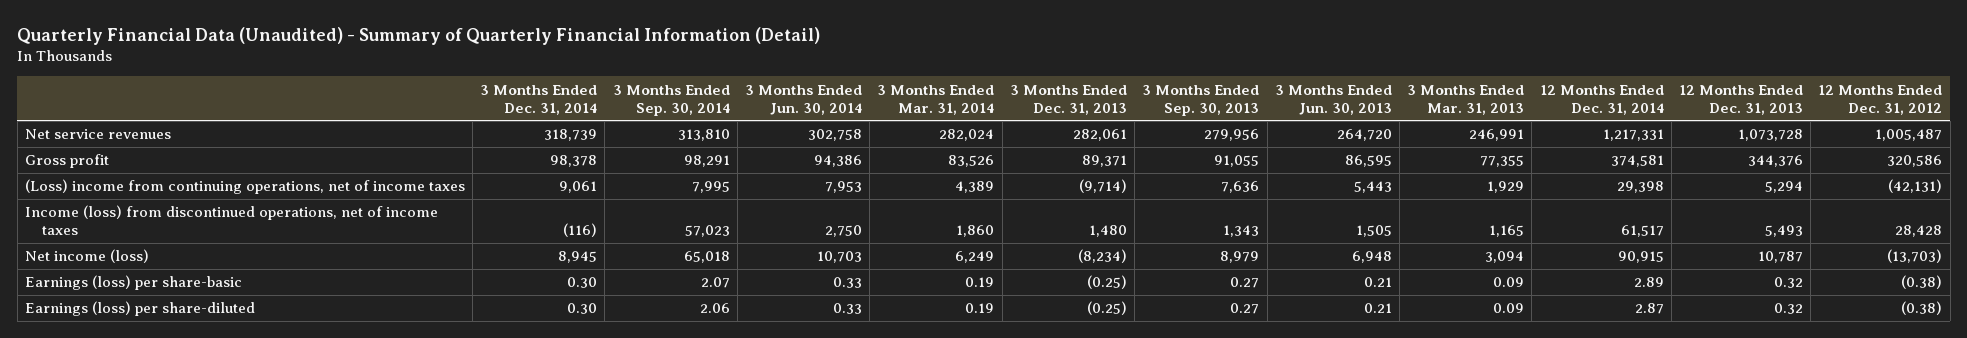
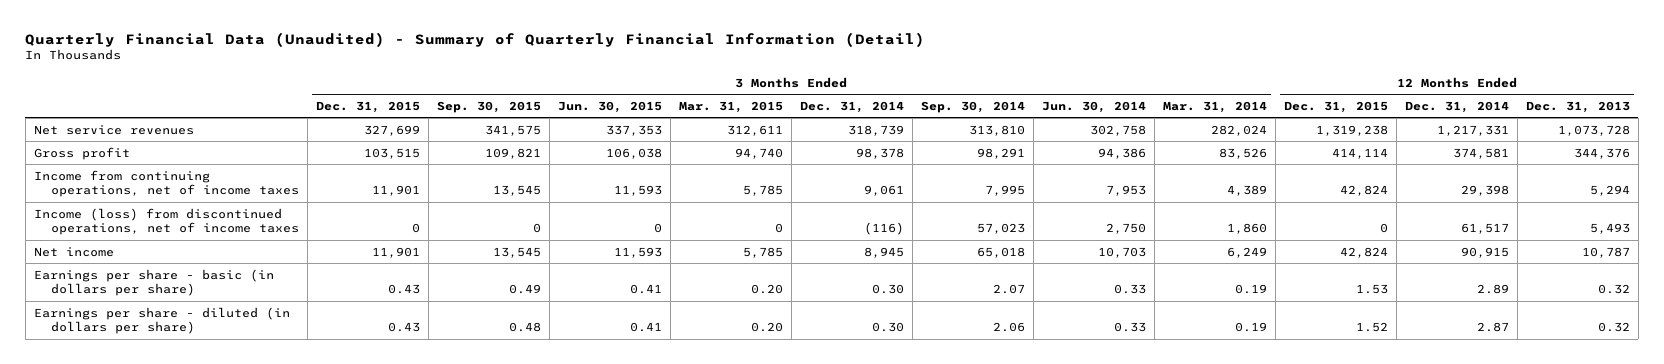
- | 3 Months Ended Dec. 31, 2014 | 3 Months Ended Sep. 30, 2014 | 3 Months Ended Jun. 30, 2014 | 3 Months Ended Mar. 31, 2014 | 3 Months Ended Dec. 31, 2013 | 3 Months Ended Sep. 30, 2013 | 3 Months Ended Jun. 30, 2013 | 3 Months Ended Mar. 31, 2013 | 12 Months Ended Dec. 31, 2014 | 12 Months Ended Dec. 31, 2013 | 12 Months Ended Dec. 31, 2012
+ | 3 Months Ended Dec. 31, 2015 | 3 Months Ended Sep. 30, 2015 | 3 Months Ended Jun. 30, 2015 | 3 Months Ended Mar. 31, 2015 | 3 Months Ended Dec. 31, 2014 | 3 Months Ended Sep. 30, 2014 | 3 Months Ended Jun. 30, 2014 | 3 Months Ended Mar. 31, 2014 | 12 Months Ended Dec. 31, 2015 | 12 Months Ended Dec. 31, 2014 | 12 Months Ended Dec. 31, 2013
- (Loss) income from continuing operations, net of income taxes | 9,061 | 7,995 | 7,953 | 4,389 | (9,714) | 7,636 | 5,443 | 1,929 | 29,398 | 5,294 | (42,131)
+ Income from continuing operations, net of income taxes | 11,901 | 13,545 | 11,593 | 5,785 | 9,061 | 7,995 | 7,953 | 4,389 | 42,824 | 29,398 | 5,294
- Net income (loss) | 8,945 | 65,018 | 10,703 | 6,249 | (8,234) | 8,979 | 6,948 | 3,094 | 90,915 | 10,787 | (13,703)
- Earnings (loss) per share-basic | 0.30 | 2.07 | 0.33 | 0.19 | (0.25) | 0.27 | 0.21 | 0.09 | 2.89 | 0.32 | (0.38)
- Earnings (loss) per share-diluted | 0.30 | 2.06 | 0.33 | 0.19 | (0.25) | 0.27 | 0.21 | 0.09 | 2.87 | 0.32 | (0.38)
+ Net income | 11,901 | 13,545 | 11,593 | 5,785 | 8,945 | 65,018 | 10,703 | 6,249 | 42,824 | 90,915 | 10,787
+ Earnings per share - basic (in dollars per share) | 0.43 | 0.49 | 0.41 | 0.20 | 0.30 | 2.07 | 0.33 | 0.19 | 1.53 | 2.89 | 0.32
+ Earnings per share - diluted (in dollars per share) | 0.43 | 0.48 | 0.41 | 0.20 | 0.30 | 2.06 | 0.33 | 0.19 | 1.52 | 2.87 | 0.32

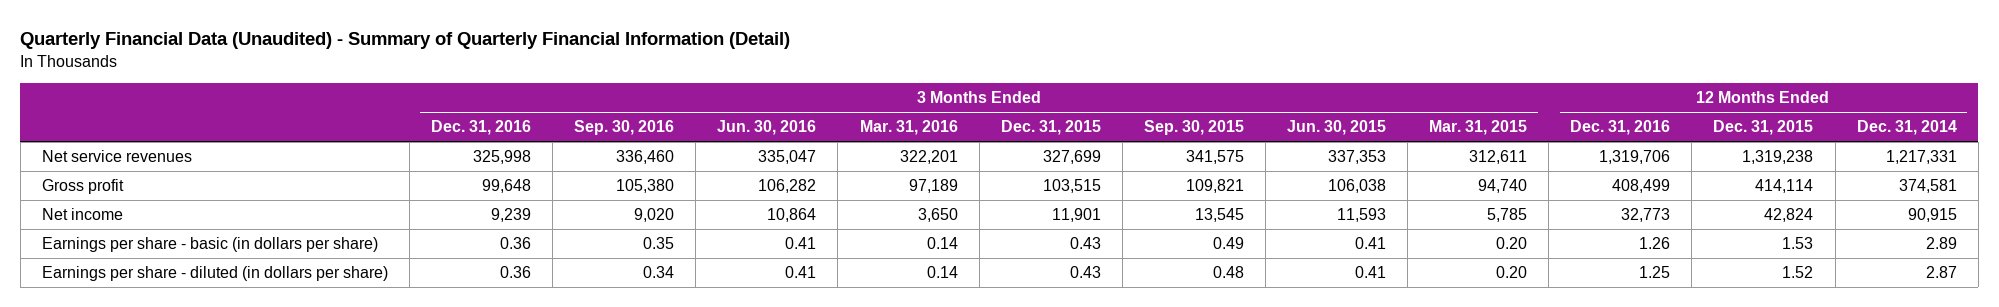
- | 3 Months Ended Dec. 31, 2015 | 3 Months Ended Sep. 30, 2015 | 3 Months Ended Jun. 30, 2015 | 3 Months Ended Mar. 31, 2015 | 3 Months Ended Dec. 31, 2014 | 3 Months Ended Sep. 30, 2014 | 3 Months Ended Jun. 30, 2014 | 3 Months Ended Mar. 31, 2014 | 12 Months Ended Dec. 31, 2015 | 12 Months Ended Dec. 31, 2014 | 12 Months Ended Dec. 31, 2013
+ | 3 Months Ended Dec. 31, 2016 | 3 Months Ended Sep. 30, 2016 | 3 Months Ended Jun. 30, 2016 | 3 Months Ended Mar. 31, 2016 | 3 Months Ended Dec. 31, 2015 | 3 Months Ended Sep. 30, 2015 | 3 Months Ended Jun. 30, 2015 | 3 Months Ended Mar. 31, 2015 | 12 Months Ended Dec. 31, 2016 | 12 Months Ended Dec. 31, 2015 | 12 Months Ended Dec. 31, 2014
- Income from continuing operations, net of income taxes | 11,901 | 13,545 | 11,593 | 5,785 | 9,061 | 7,995 | 7,953 | 4,389 | 42,824 | 29,398 | 5,294
- Income (loss) from discontinued operations, net of income taxes | 0 | 0 | 0 | 0 | (116) | 57,023 | 2,750 | 1,860 | 0 | 61,517 | 5,493

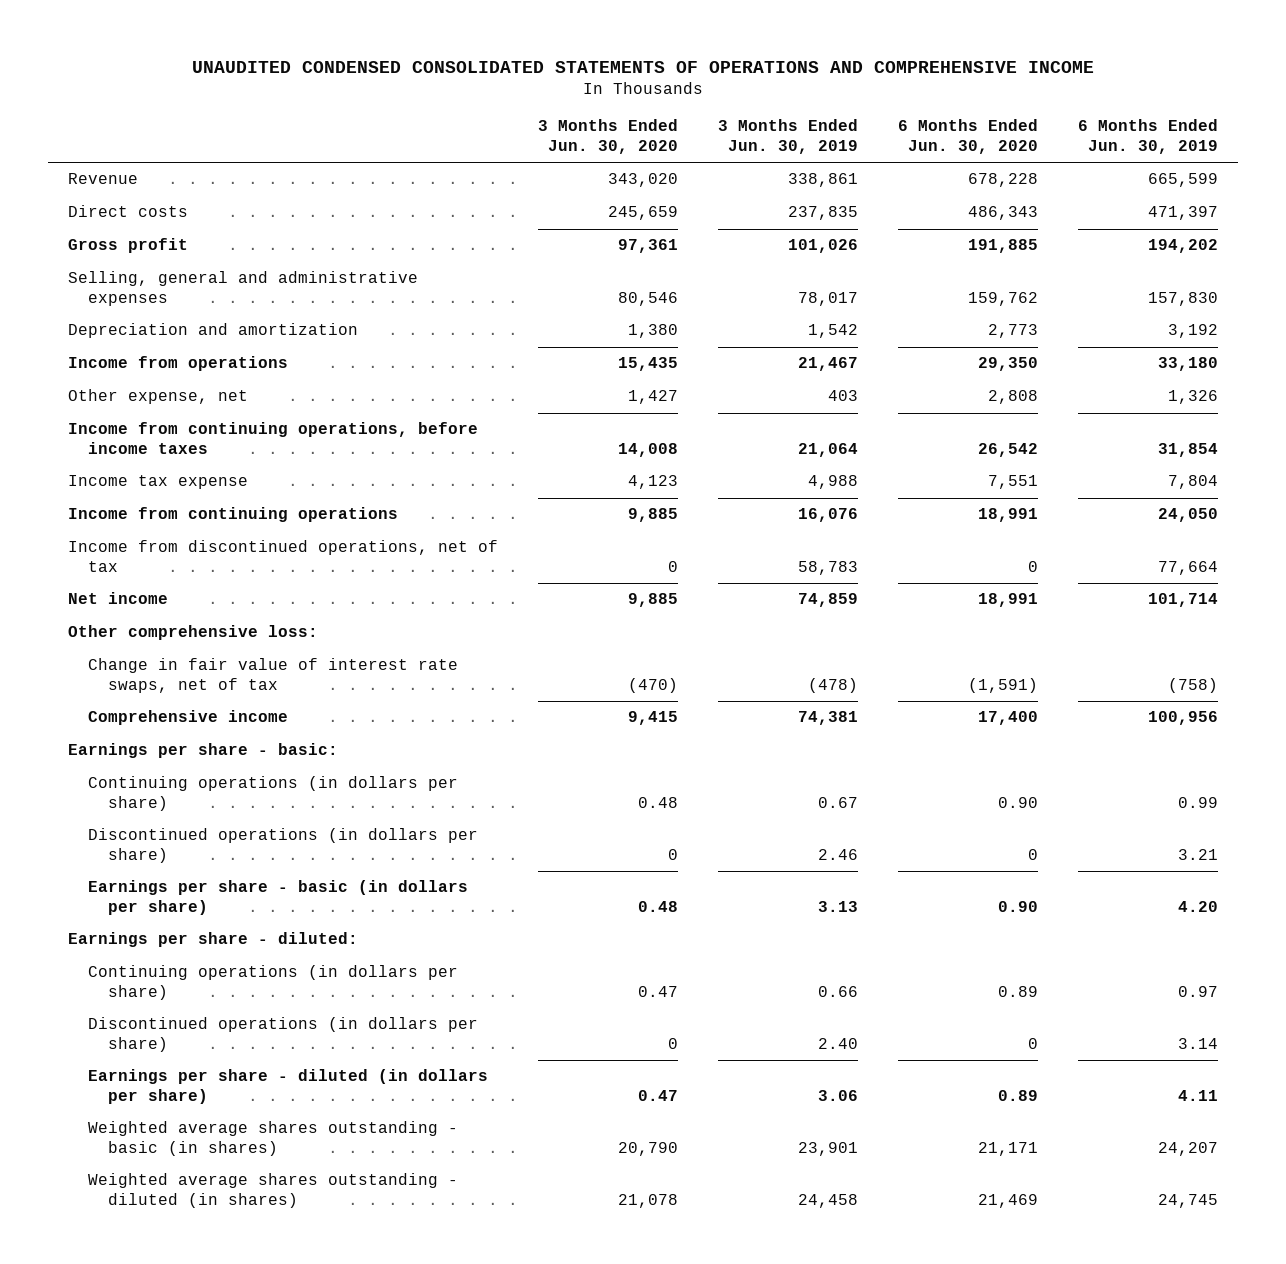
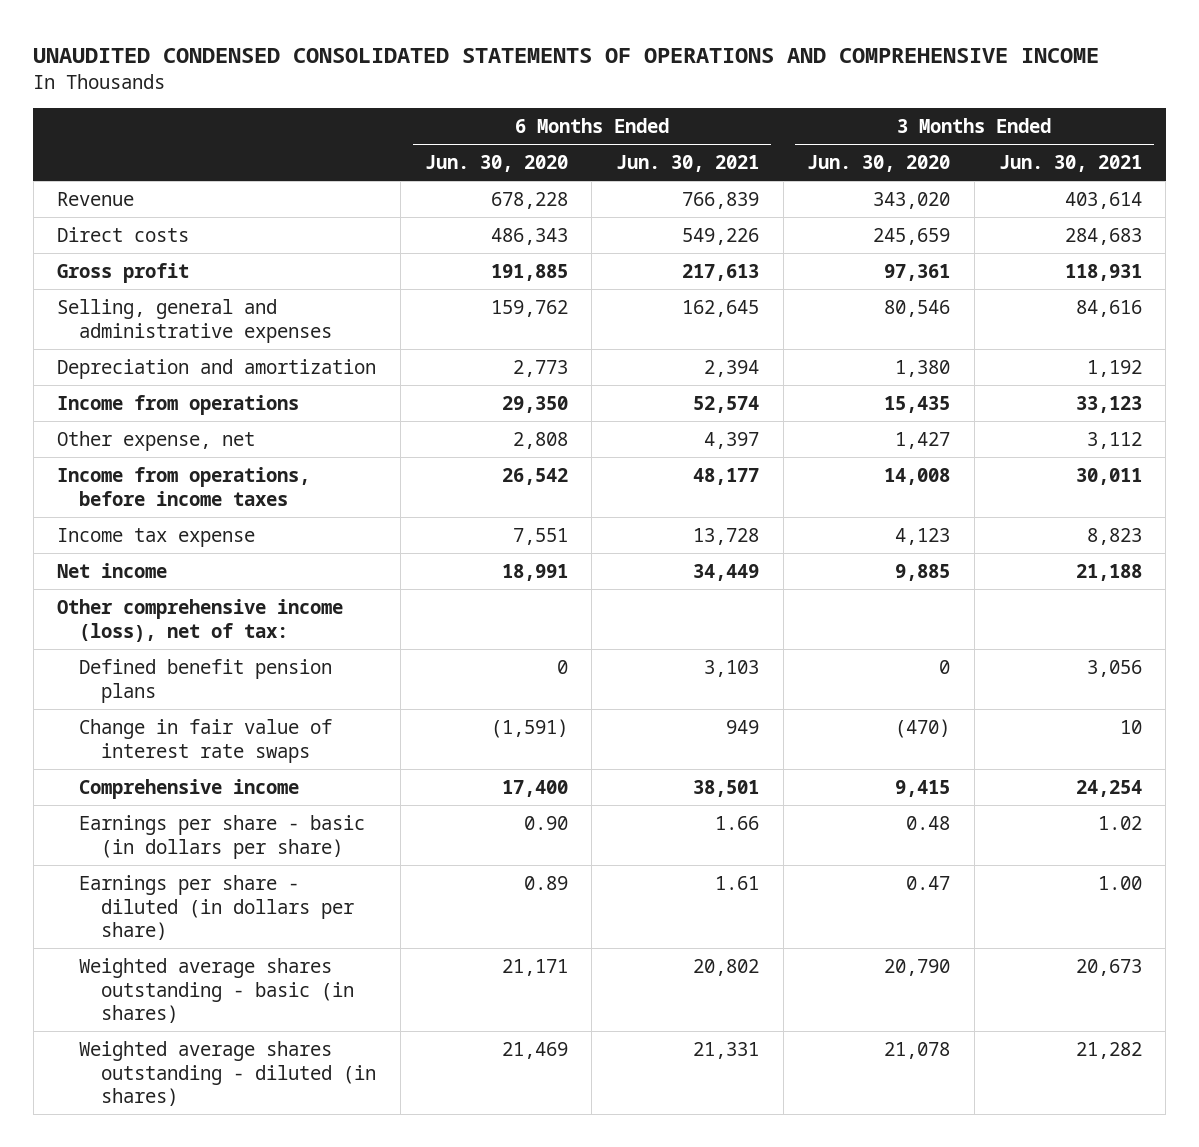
- | 3 Months Ended Jun. 30, 2020 | 3 Months Ended Jun. 30, 2019 | 6 Months Ended Jun. 30, 2020 | 6 Months Ended Jun. 30, 2019
+ | 6 Months Ended Jun. 30, 2020 | 6 Months Ended Jun. 30, 2021 | 3 Months Ended Jun. 30, 2020 | 3 Months Ended Jun. 30, 2021
- Income from continuing operations, before income taxes | 14,008 | 21,064 | 26,542 | 31,854
+ Income from operations, before income taxes | 26,542 | 48,177 | 14,008 | 30,011
- Income from continuing operations | 9,885 | 16,076 | 18,991 | 24,050
- Income from discontinued operations, net of tax | 0 | 58,783 | 0 | 77,664
- Other comprehensive loss:
- Change in fair value of interest rate swaps, net of tax | (470) | (478) | (1,591) | (758)
+ Other comprehensive income (loss), net of tax:
+ Defined benefit pension plans | 0 | 3,103 | 0 | 3,056
+ Change in fair value of interest rate swaps | (1,591) | 949 | (470) | 10
- Earnings per share - basic:
- Continuing operations (in dollars per share) | 0.48 | 0.67 | 0.90 | 0.99
- Discontinued operations (in dollars per share) | 0 | 2.46 | 0 | 3.21
- Earnings per share - diluted:
- Continuing operations (in dollars per share) | 0.47 | 0.66 | 0.89 | 0.97
- Discontinued operations (in dollars per share) | 0 | 2.40 | 0 | 3.14

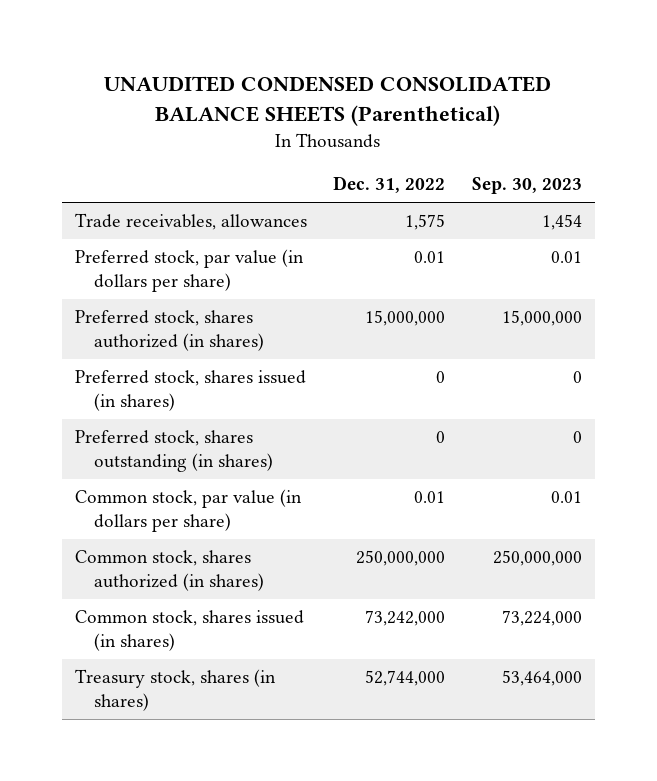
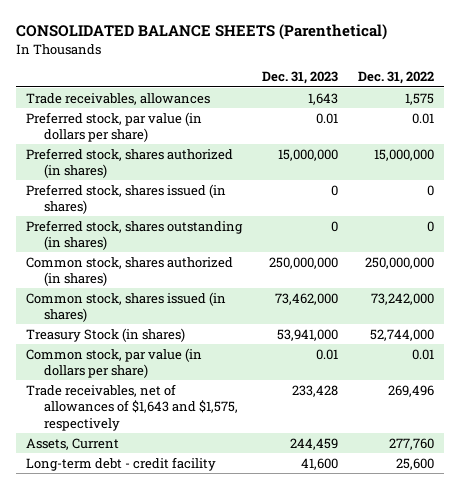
- UNAUDITED CONDENSED CONSOLIDATED BALANCE SHEETS (Parenthetical)
+ CONSOLIDATED BALANCE SHEETS (Parenthetical)
- | Dec. 31, 2022 | Sep. 30, 2023
+ | Dec. 31, 2023 | Dec. 31, 2022
- Treasury stock, shares (in shares) | 52,744,000 | 53,464,000
+ Treasury Stock (in shares) | 53,941,000 | 52,744,000
moved down: Common stock, par value (in dollars per share) | 0.01 | 0.01
+ Trade receivables, net of allowances of $1,643 and $1,575, respectively | 233,428 | 269,496
+ Assets, Current | 244,459 | 277,760
+ Long-term debt - credit facility | 41,600 | 25,600

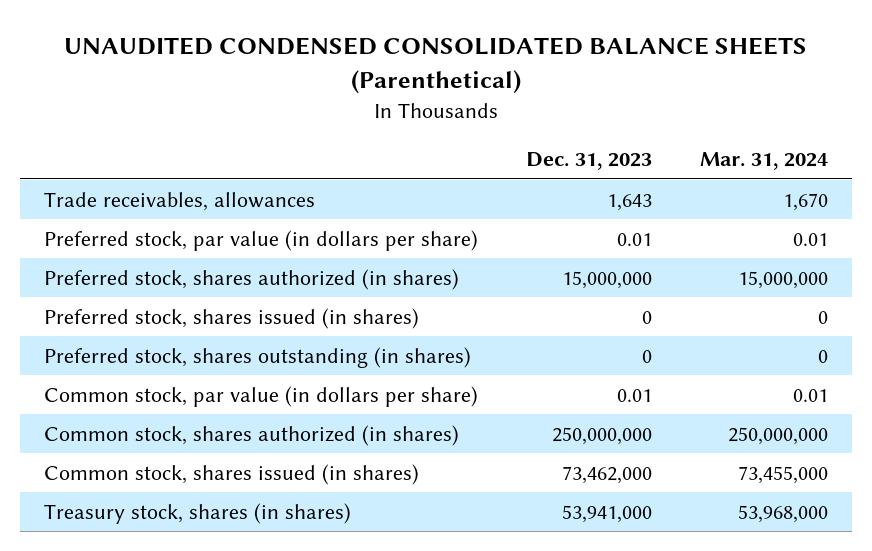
- CONSOLIDATED BALANCE SHEETS (Parenthetical)
+ UNAUDITED CONDENSED CONSOLIDATED BALANCE SHEETS (Parenthetical)
- | Dec. 31, 2023 | Dec. 31, 2022
+ | Dec. 31, 2023 | Mar. 31, 2024
moved up: Common stock, par value (in dollars per share) | 0.01 | 0.01
- Treasury Stock (in shares) | 53,941,000 | 52,744,000
- Trade receivables, net of allowances of $1,643 and $1,575, respectively | 233,428 | 269,496
- Assets, Current | 244,459 | 277,760
- Long-term debt - credit facility | 41,600 | 25,600
+ Treasury stock, shares (in shares) | 53,941,000 | 53,968,000

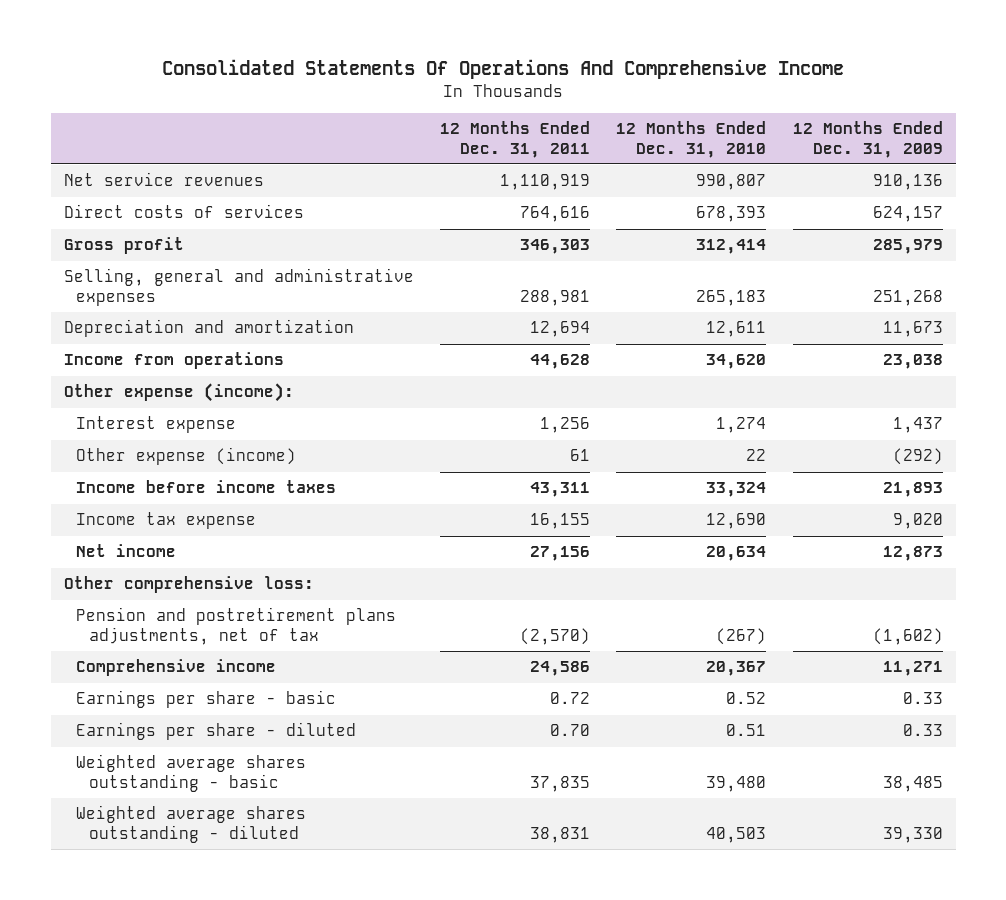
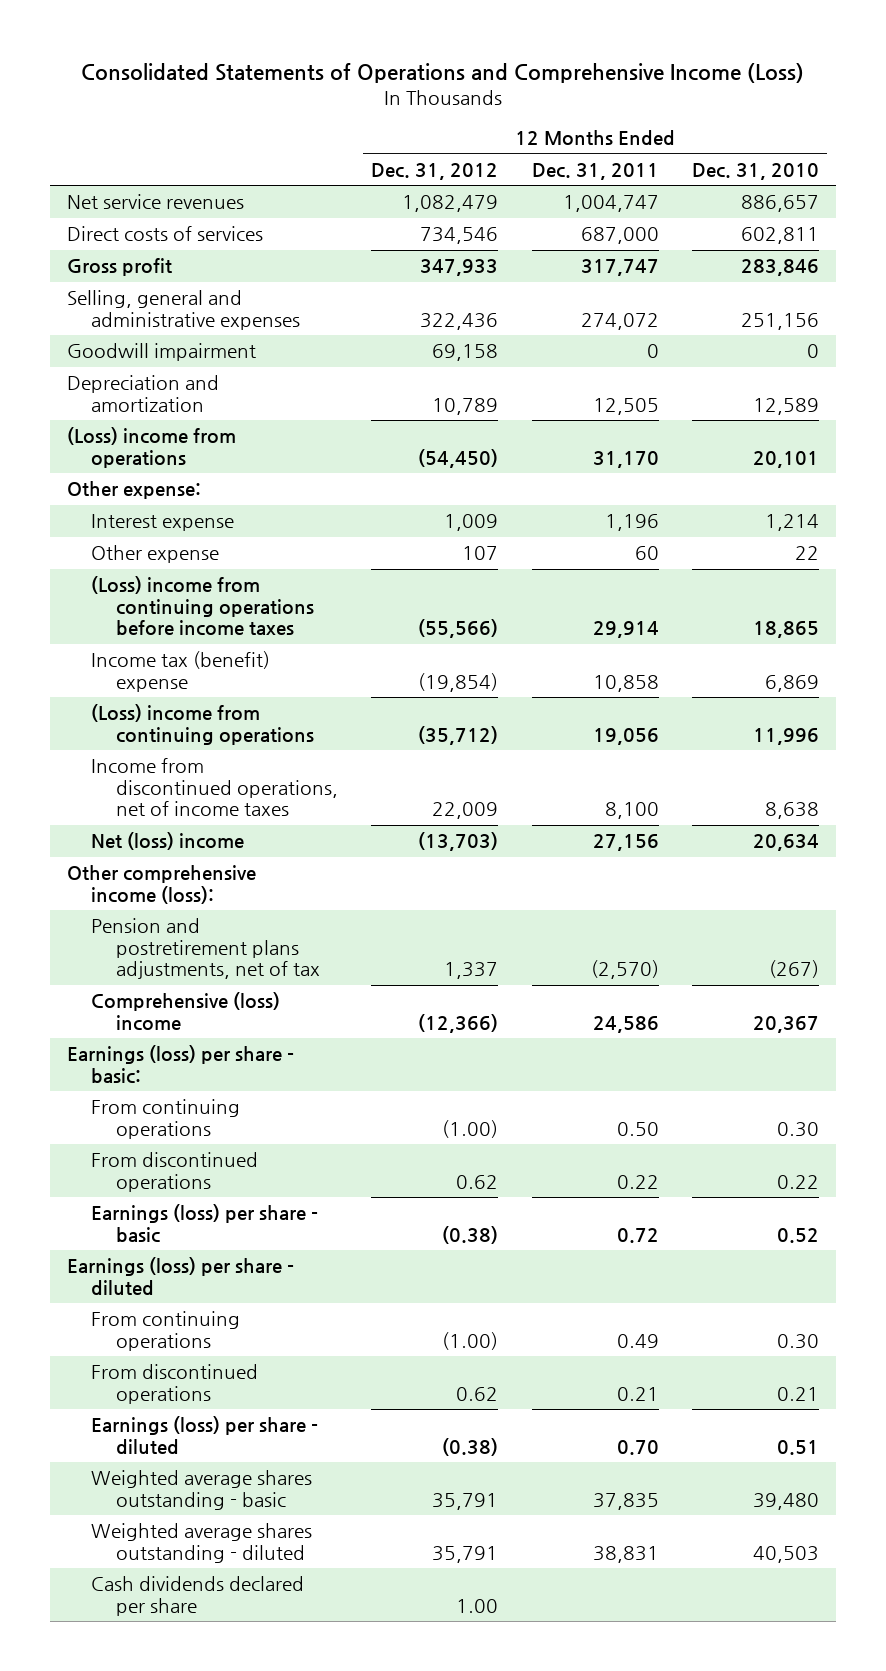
- Consolidated Statements Of Operations And Comprehensive Income
+ Consolidated Statements of Operations and Comprehensive Income (Loss)
- | 12 Months Ended Dec. 31, 2011 | 12 Months Ended Dec. 31, 2010 | 12 Months Ended Dec. 31, 2009
+ | 12 Months Ended Dec. 31, 2012 | 12 Months Ended Dec. 31, 2011 | 12 Months Ended Dec. 31, 2010
- Net service revenues | 1,110,919 | 990,807 | 910,136
- Direct costs of services | 764,616 | 678,393 | 624,157
- Gross profit | 346,303 | 312,414 | 285,979
- Selling, general and administrative expenses | 288,981 | 265,183 | 251,268
- Depreciation and amortization | 12,694 | 12,611 | 11,673
- Income from operations | 44,628 | 34,620 | 23,038
- Other expense (income):
- Interest expense | 1,256 | 1,274 | 1,437
- Other expense (income) | 61 | 22 | (292)
- Income before income taxes | 43,311 | 33,324 | 21,893
- Income tax expense | 16,155 | 12,690 | 9,020
- Net income | 27,156 | 20,634 | 12,873
- Other comprehensive loss:
+ Net service revenues | 1,082,479 | 1,004,747 | 886,657
+ Direct costs of services | 734,546 | 687,000 | 602,811
+ Gross profit | 347,933 | 317,747 | 283,846
+ Selling, general and administrative expenses | 322,436 | 274,072 | 251,156
+ Goodwill impairment | 69,158 | 0 | 0
+ Depreciation and amortization | 10,789 | 12,505 | 12,589
+ (Loss) income from operations | (54,450) | 31,170 | 20,101
+ Other expense:
+ Interest expense | 1,009 | 1,196 | 1,214
+ Other expense | 107 | 60 | 22
+ (Loss) income from continuing operations before income taxes | (55,566) | 29,914 | 18,865
+ Income tax (benefit) expense | (19,854) | 10,858 | 6,869
+ (Loss) income from continuing operations | (35,712) | 19,056 | 11,996
+ Income from discontinued operations, net of income taxes | 22,009 | 8,100 | 8,638
+ Net (loss) income | (13,703) | 27,156 | 20,634
+ Other comprehensive income (loss):
- Comprehensive income | 24,586 | 20,367 | 11,271
- Earnings per share - basic | 0.72 | 0.52 | 0.33
- Earnings per share - diluted | 0.70 | 0.51 | 0.33
+ Comprehensive (loss) income | (12,366) | 24,586 | 20,367
+ Earnings (loss) per share - basic:
+ From continuing operations | (1.00) | 0.50 | 0.30
+ From discontinued operations | 0.62 | 0.22 | 0.22
+ Earnings (loss) per share - basic | (0.38) | 0.72 | 0.52
+ Earnings (loss) per share - diluted
+ From continuing operations | (1.00) | 0.49 | 0.30
+ From discontinued operations | 0.62 | 0.21 | 0.21
+ Earnings (loss) per share - diluted | (0.38) | 0.70 | 0.51
+ Cash dividends declared per share | 1.00 | |

